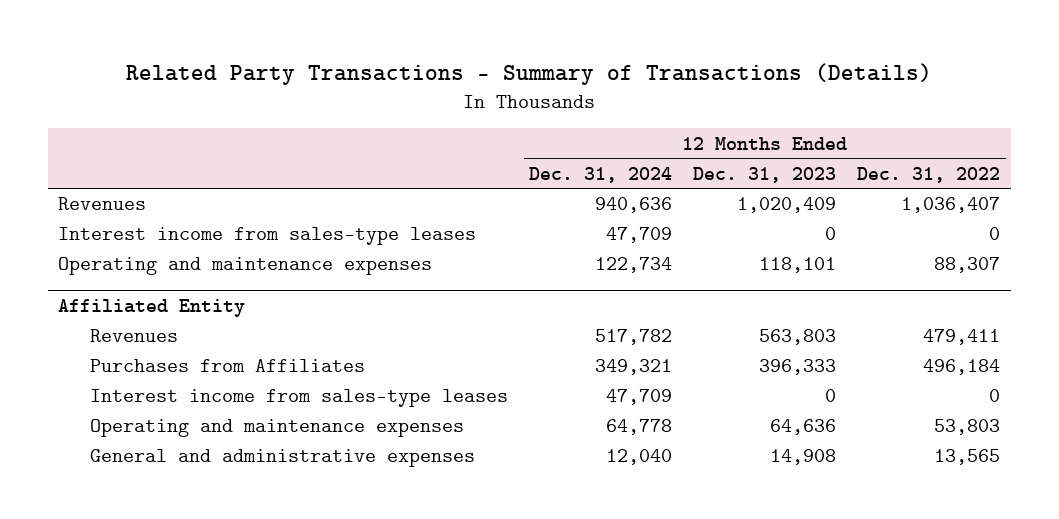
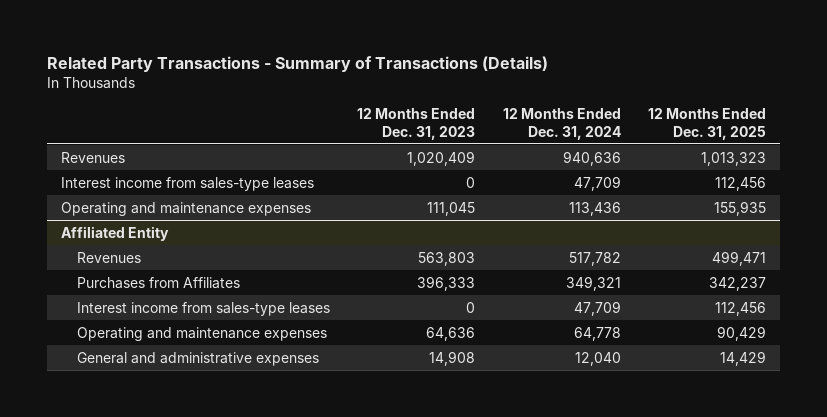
- | 12 Months Ended Dec. 31, 2024 | 12 Months Ended Dec. 31, 2023 | 12 Months Ended Dec. 31, 2022
+ | 12 Months Ended Dec. 31, 2023 | 12 Months Ended Dec. 31, 2024 | 12 Months Ended Dec. 31, 2025
- Operating and maintenance expenses | 122,734 | 118,101 | 88,307
+ Operating and maintenance expenses | 111,045 | 113,436 | 155,935

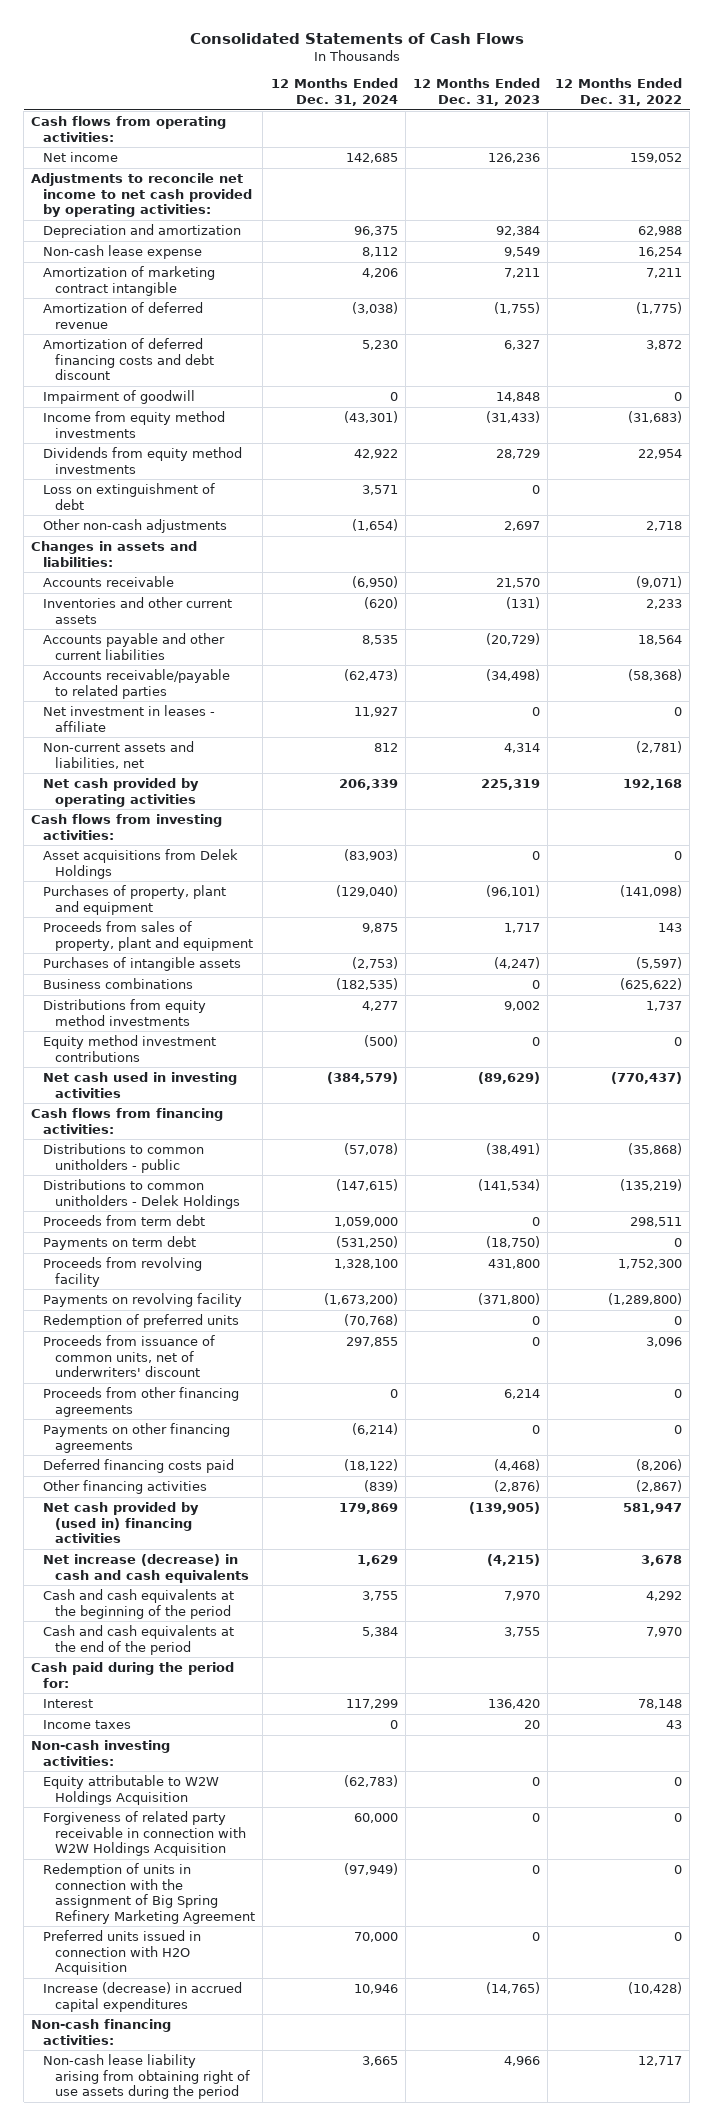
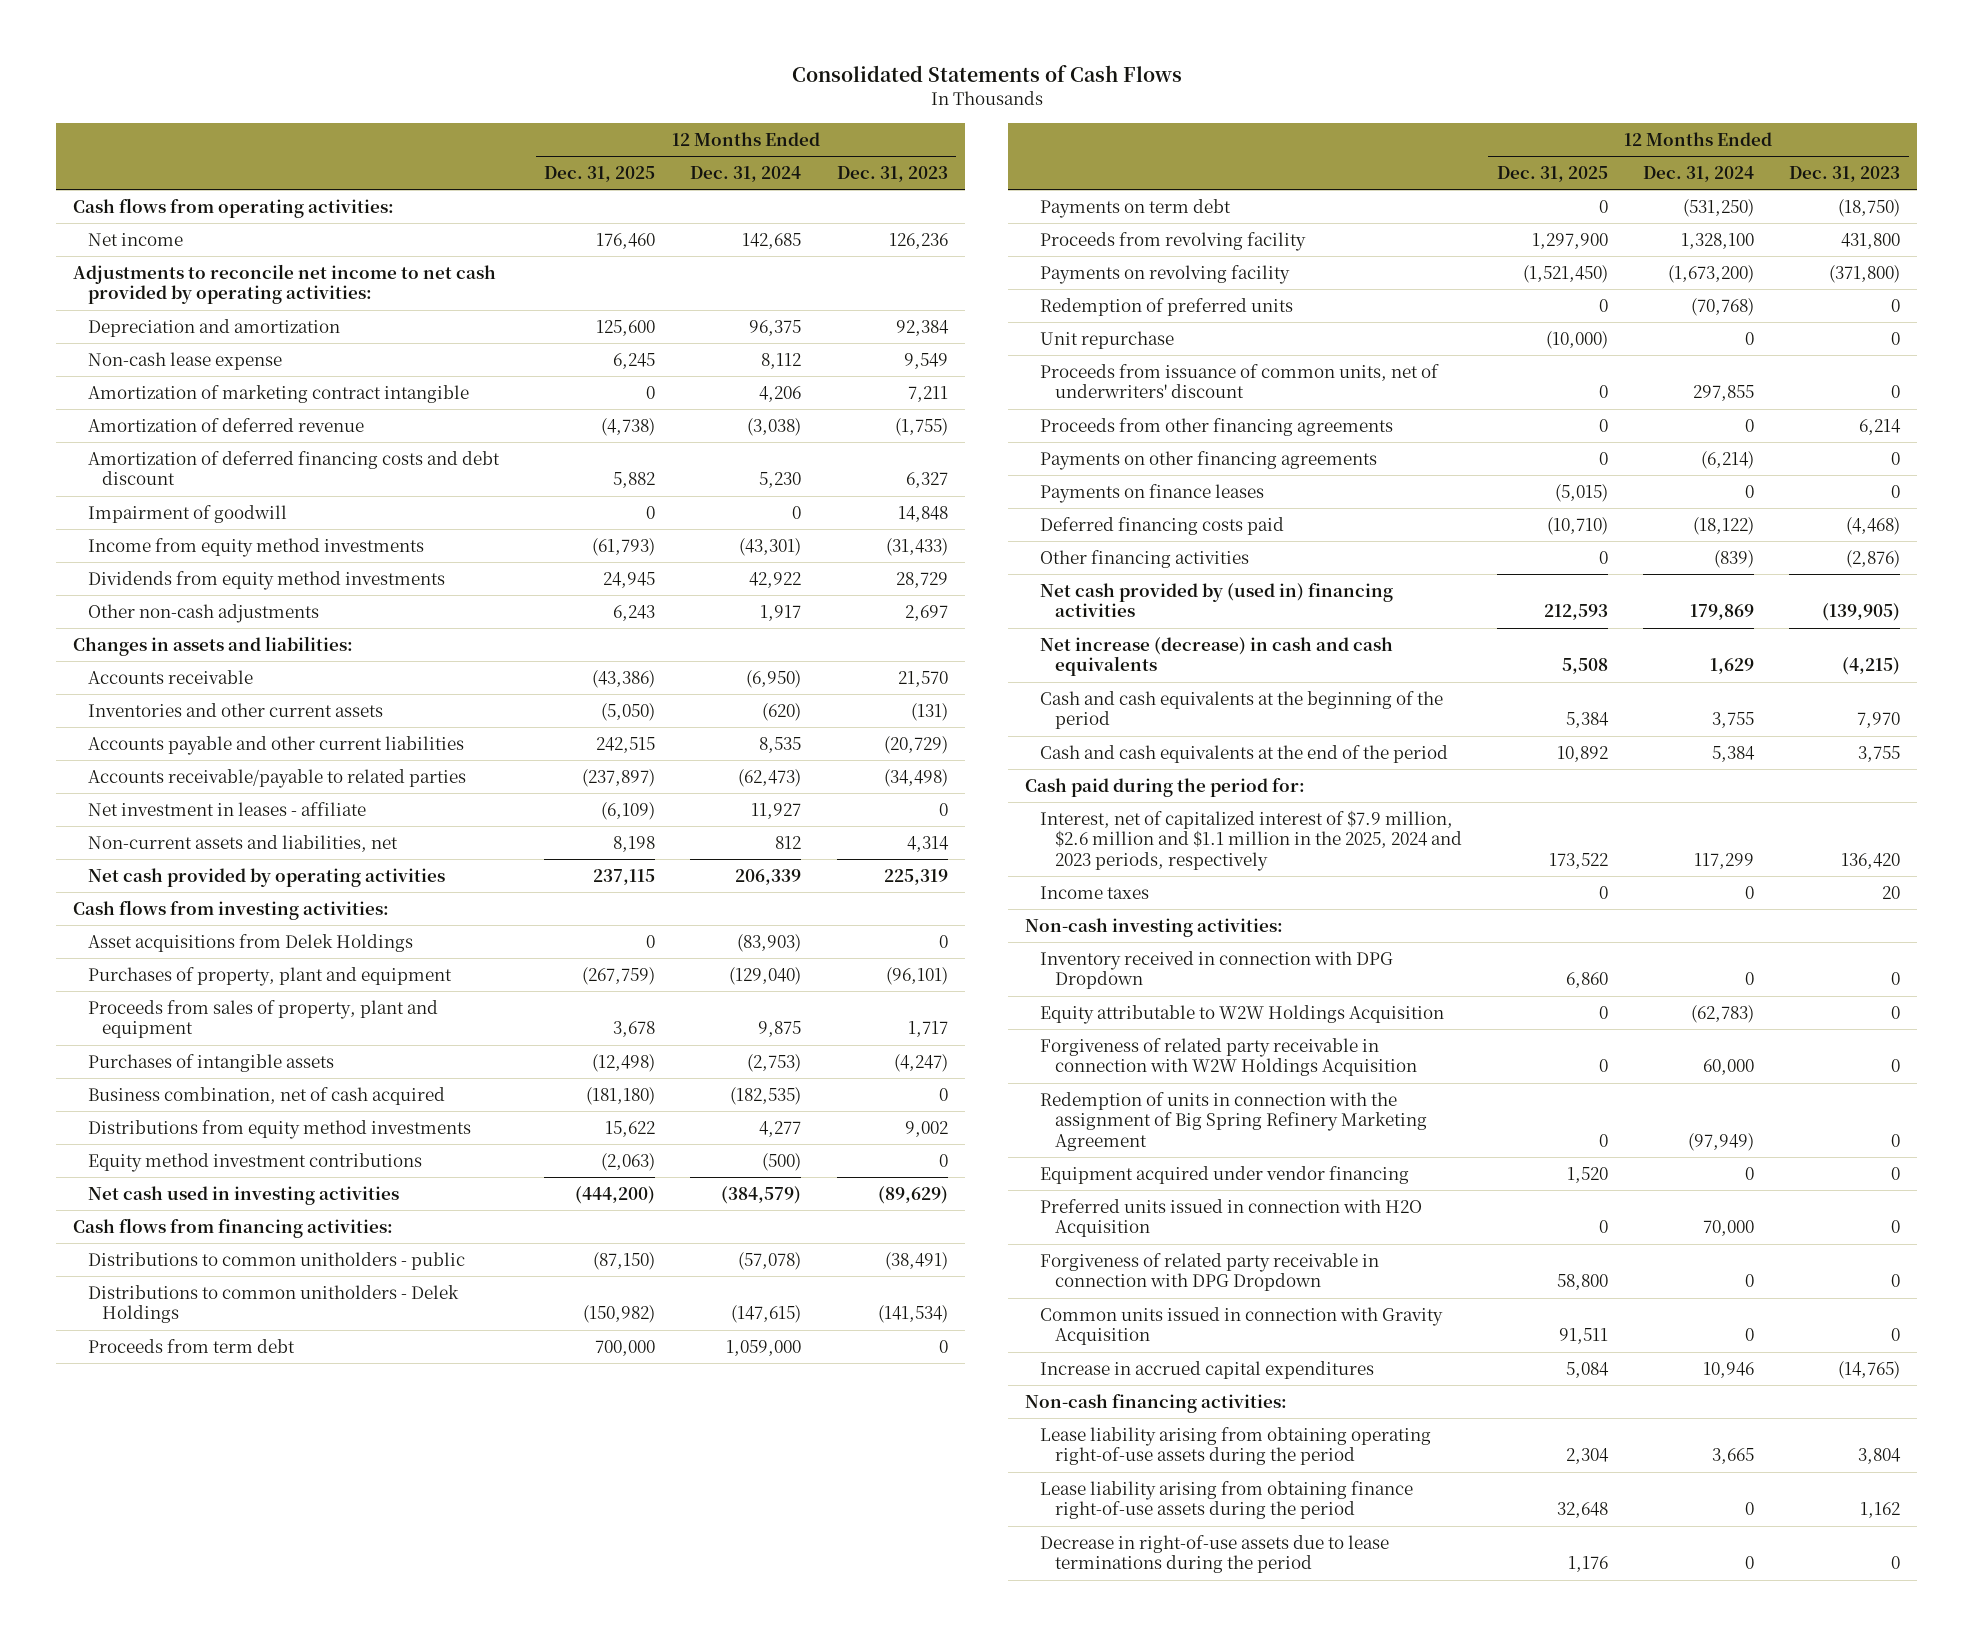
- | 12 Months Ended Dec. 31, 2024 | 12 Months Ended Dec. 31, 2023 | 12 Months Ended Dec. 31, 2022
+ | 12 Months Ended Dec. 31, 2025 | 12 Months Ended Dec. 31, 2024 | 12 Months Ended Dec. 31, 2023
- Loss on extinguishment of debt | 3,571 | 0 |
- Other non-cash adjustments | (1,654) | 2,697 | 2,718
+ Other non-cash adjustments | 6,243 | 1,917 | 2,697
- Business combinations | (182,535) | 0 | (625,622)
+ Business combination, net of cash acquired | (181,180) | (182,535) | 0
+ Unit repurchase | (10,000) | 0 | 0
+ Payments on finance leases | (5,015) | 0 | 0
- Interest | 117,299 | 136,420 | 78,148
+ Interest, net of capitalized interest of $7.9 million, $2.6 million and $1.1 million in the 2025, 2024 and 2023 periods, respectively | 173,522 | 117,299 | 136,420
+ Inventory received in connection with DPG Dropdown | 6,860 | 0 | 0
+ Equipment acquired under vendor financing | 1,520 | 0 | 0
- Increase (decrease) in accrued capital expenditures | 10,946 | (14,765) | (10,428)
+ Forgiveness of related party receivable in connection with DPG Dropdown | 58,800 | 0 | 0
+ Common units issued in connection with Gravity Acquisition | 91,511 | 0 | 0
+ Increase in accrued capital expenditures | 5,084 | 10,946 | (14,765)
- Non-cash lease liability arising from obtaining right of use assets during the period | 3,665 | 4,966 | 12,717
+ Lease liability arising from obtaining operating right-of-use assets during the period | 2,304 | 3,665 | 3,804
+ Lease liability arising from obtaining finance right-of-use assets during the period | 32,648 | 0 | 1,162
+ Decrease in right-of-use assets due to lease terminations during the period | 1,176 | 0 | 0

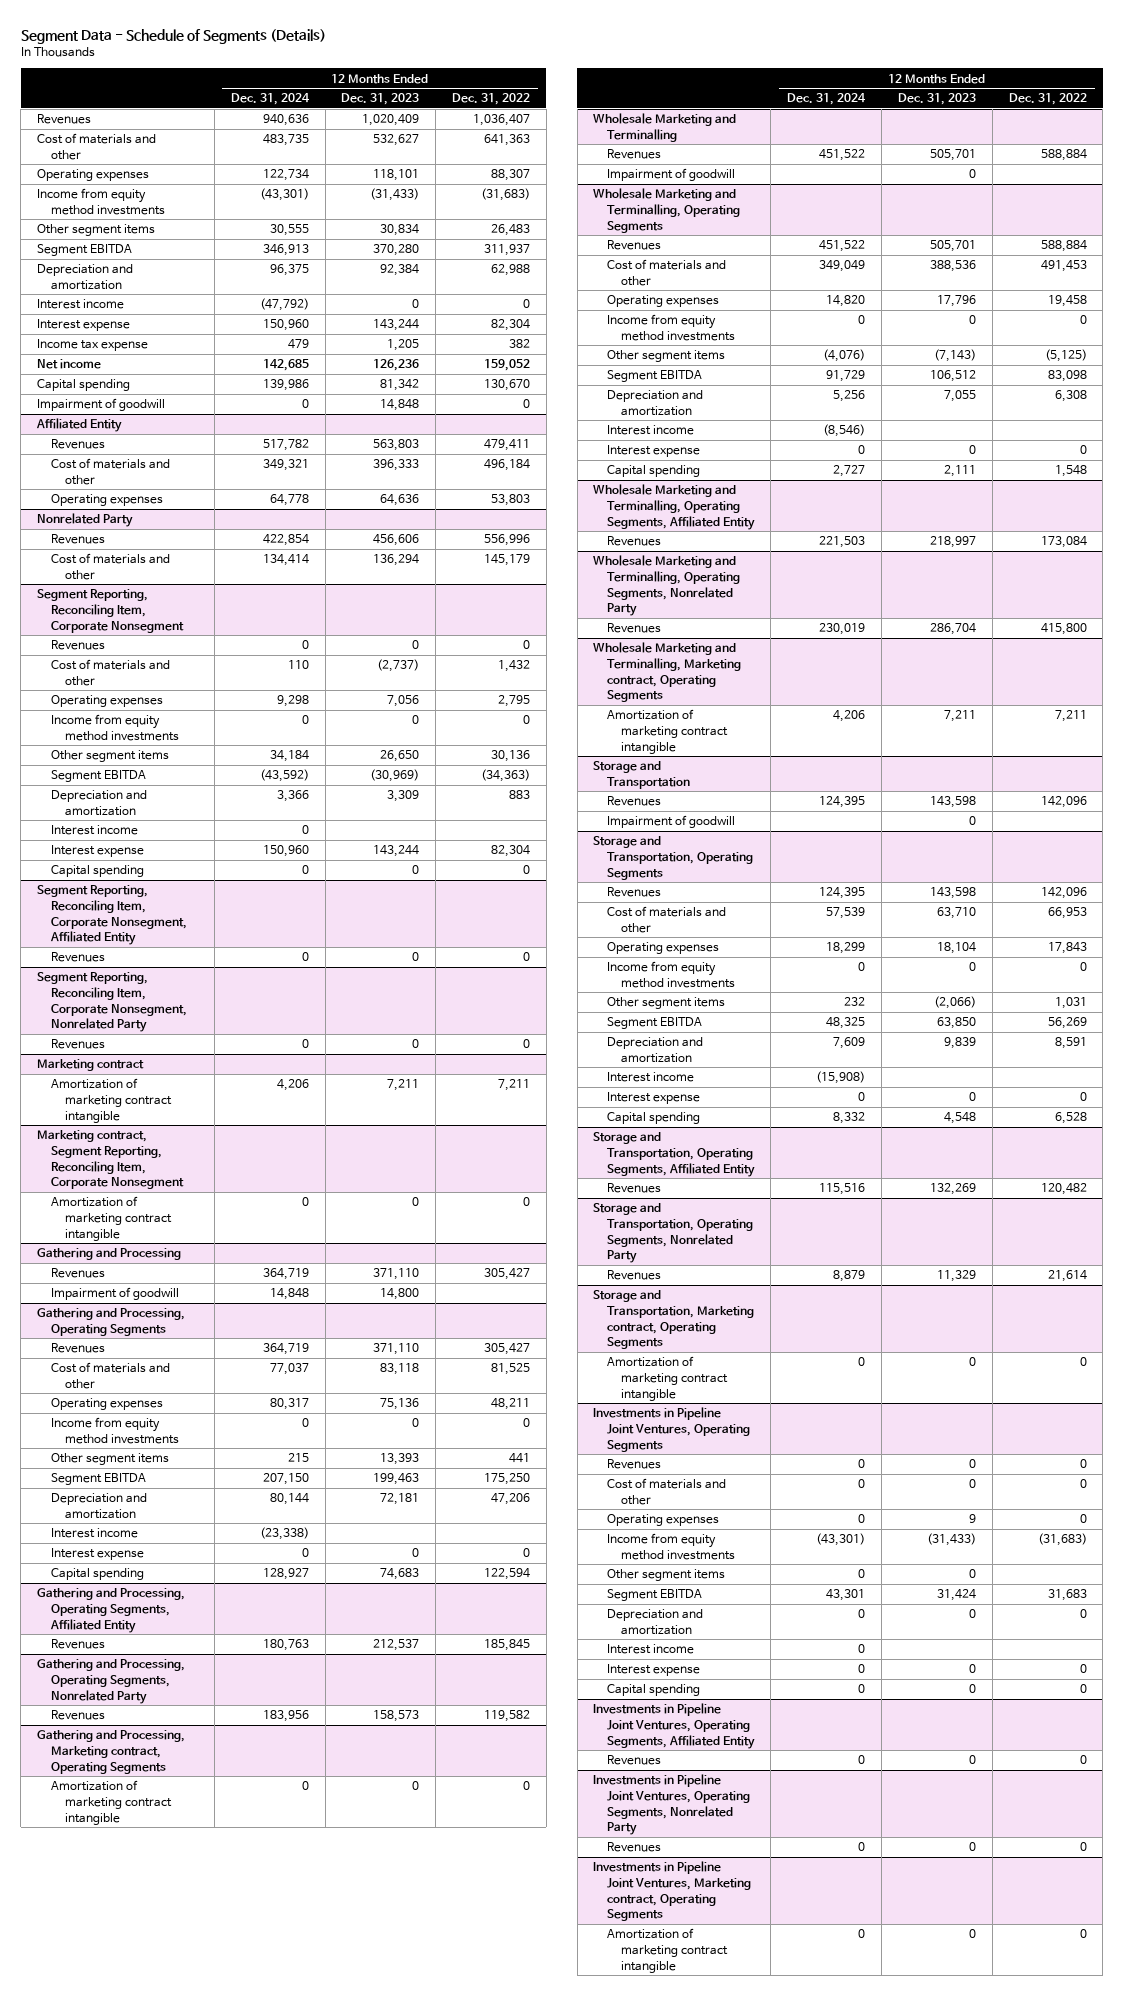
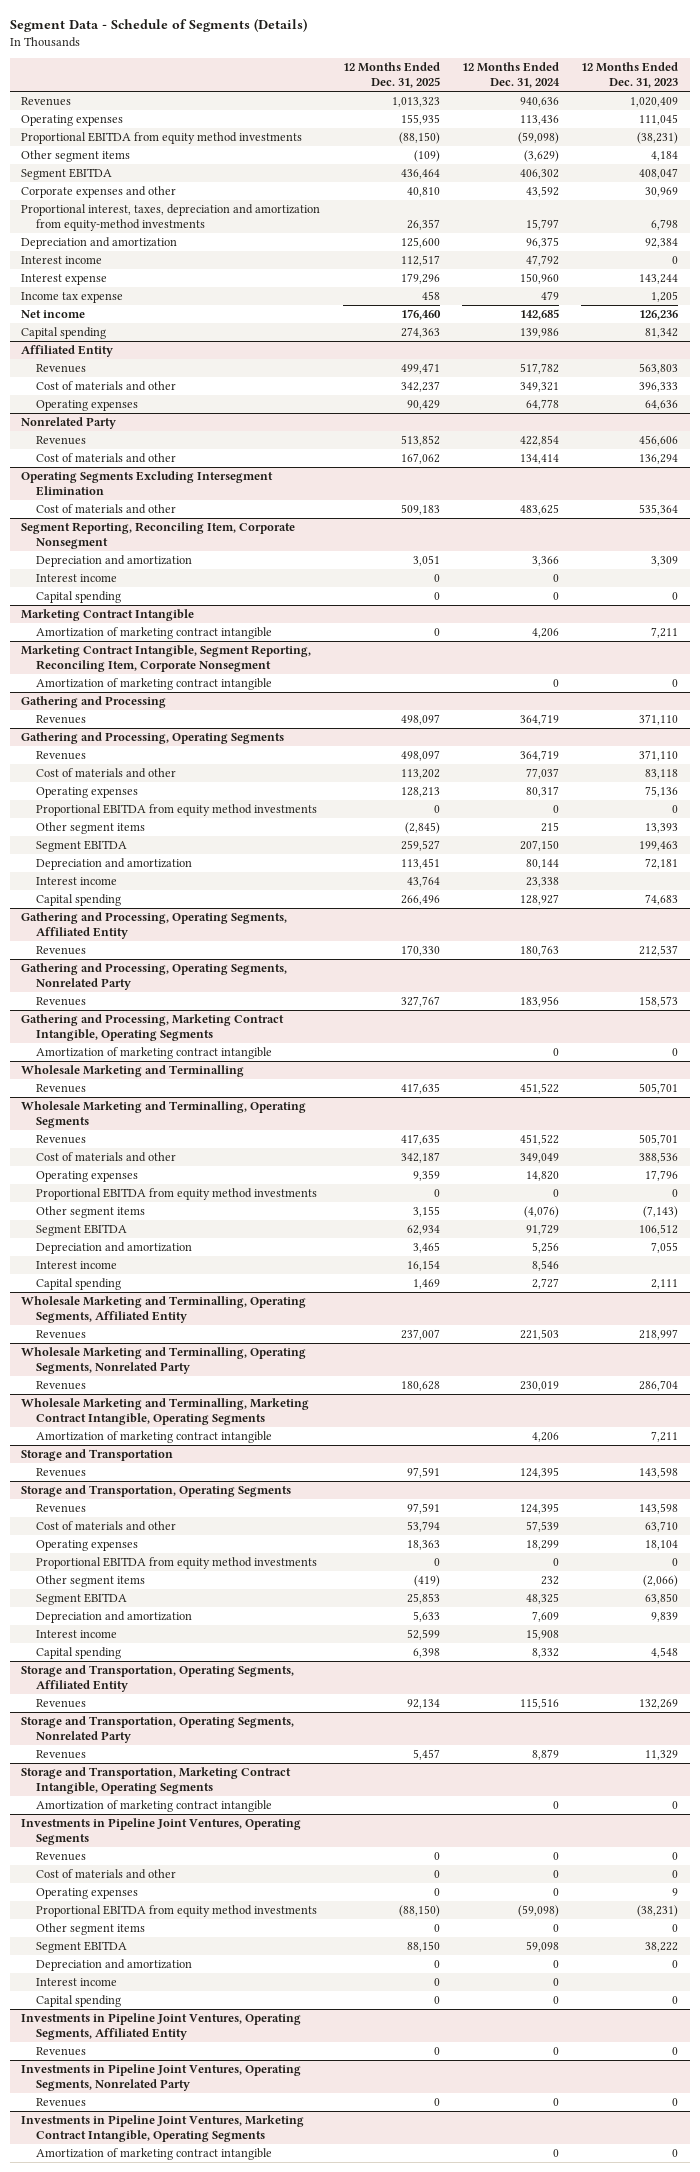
- | 12 Months Ended Dec. 31, 2024 | 12 Months Ended Dec. 31, 2023 | 12 Months Ended Dec. 31, 2022
+ | 12 Months Ended Dec. 31, 2025 | 12 Months Ended Dec. 31, 2024 | 12 Months Ended Dec. 31, 2023
- Cost of materials and other | 483,735 | 532,627 | 641,363
- Operating expenses | 122,734 | 118,101 | 88,307
- Income from equity method investments | (43,301) | (31,433) | (31,683)
- Other segment items | 30,555 | 30,834 | 26,483
- Segment EBITDA | 346,913 | 370,280 | 311,937
+ Operating expenses | 155,935 | 113,436 | 111,045
+ Proportional EBITDA from equity method investments | (88,150) | (59,098) | (38,231)
+ Other segment items | (109) | (3,629) | 4,184
+ Segment EBITDA | 436,464 | 406,302 | 408,047
+ Corporate expenses and other | 40,810 | 43,592 | 30,969
+ Proportional interest, taxes, depreciation and amortization from equity-method investments | 26,357 | 15,797 | 6,798
- Interest income | (47,792) | 0 | 0
+ Interest income | 112,517 | 47,792 | 0
- Impairment of goodwill | 0 | 14,848 | 0
+ Operating Segments Excluding Intersegment Elimination
+ Cost of materials and other | 509,183 | 483,625 | 535,364
@ Segment Reporting, Reconciling Item, Corporate Nonsegment
- Revenues | 0 | 0 | 0
- Cost of materials and other | 110 | (2,737) | 1,432
- Operating expenses | 9,298 | 7,056 | 2,795
- Income from equity method investments | 0 | 0 | 0
- Other segment items | 34,184 | 26,650 | 30,136
- Segment EBITDA | (43,592) | (30,969) | (34,363)
- Interest expense | 150,960 | 143,244 | 82,304
- Segment Reporting, Reconciling Item, Corporate Nonsegment, Affiliated Entity
- Revenues | 0 | 0 | 0
- Segment Reporting, Reconciling Item, Corporate Nonsegment, Nonrelated Party
- Revenues | 0 | 0 | 0
- Marketing contract
+ Marketing Contract Intangible
- Marketing contract, Segment Reporting, Reconciling Item, Corporate Nonsegment
+ Marketing Contract Intangible, Segment Reporting, Reconciling Item, Corporate Nonsegment
@ Gathering and Processing
- Impairment of goodwill | 14,848 | 14,800 |
@ Gathering and Processing, Operating Segments
- Income from equity method investments | 0 | 0 | 0
+ Proportional EBITDA from equity method investments | 0 | 0 | 0
- Interest income | (23,338) | |
- Interest expense | 0 | 0 | 0
+ Interest income | 43,764 | 23,338 |
- Gathering and Processing, Marketing contract, Operating Segments
+ Gathering and Processing, Marketing Contract Intangible, Operating Segments
@ Wholesale Marketing and Terminalling
- Impairment of goodwill | | 0 |
@ Wholesale Marketing and Terminalling, Operating Segments
- Income from equity method investments | 0 | 0 | 0
+ Proportional EBITDA from equity method investments | 0 | 0 | 0
- Interest income | (8,546) | |
- Interest expense | 0 | 0 | 0
+ Interest income | 16,154 | 8,546 |
- Wholesale Marketing and Terminalling, Marketing contract, Operating Segments
+ Wholesale Marketing and Terminalling, Marketing Contract Intangible, Operating Segments
@ Storage and Transportation
- Impairment of goodwill | | 0 |
@ Storage and Transportation, Operating Segments
- Income from equity method investments | 0 | 0 | 0
+ Proportional EBITDA from equity method investments | 0 | 0 | 0
- Interest income | (15,908) | |
- Interest expense | 0 | 0 | 0
+ Interest income | 52,599 | 15,908 |
- Storage and Transportation, Marketing contract, Operating Segments
+ Storage and Transportation, Marketing Contract Intangible, Operating Segments
@ Investments in Pipeline Joint Ventures, Operating Segments
- Income from equity method investments | (43,301) | (31,433) | (31,683)
+ Proportional EBITDA from equity method investments | (88,150) | (59,098) | (38,231)
- Segment EBITDA | 43,301 | 31,424 | 31,683
+ Segment EBITDA | 88,150 | 59,098 | 38,222
- Interest expense | 0 | 0 | 0
- Investments in Pipeline Joint Ventures, Marketing contract, Operating Segments
+ Investments in Pipeline Joint Ventures, Marketing Contract Intangible, Operating Segments

